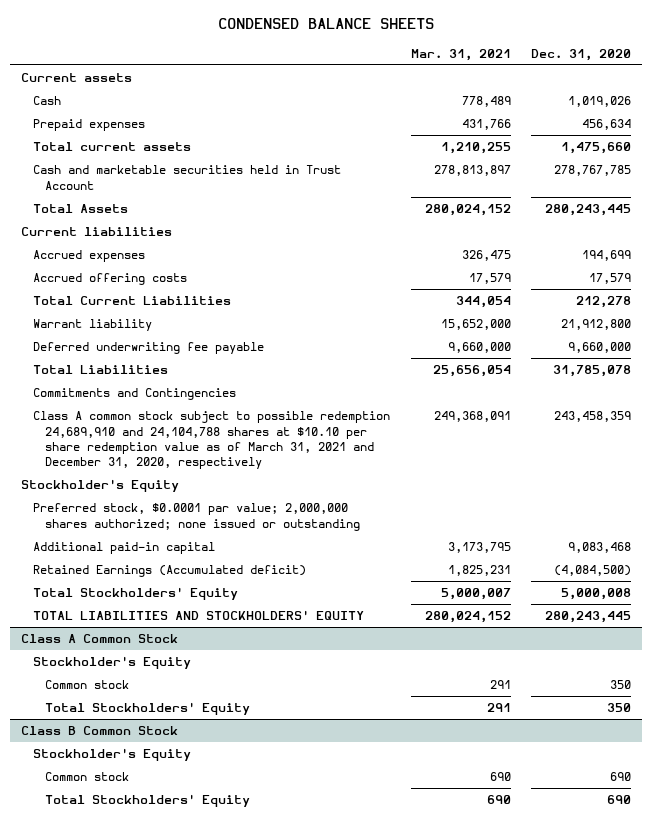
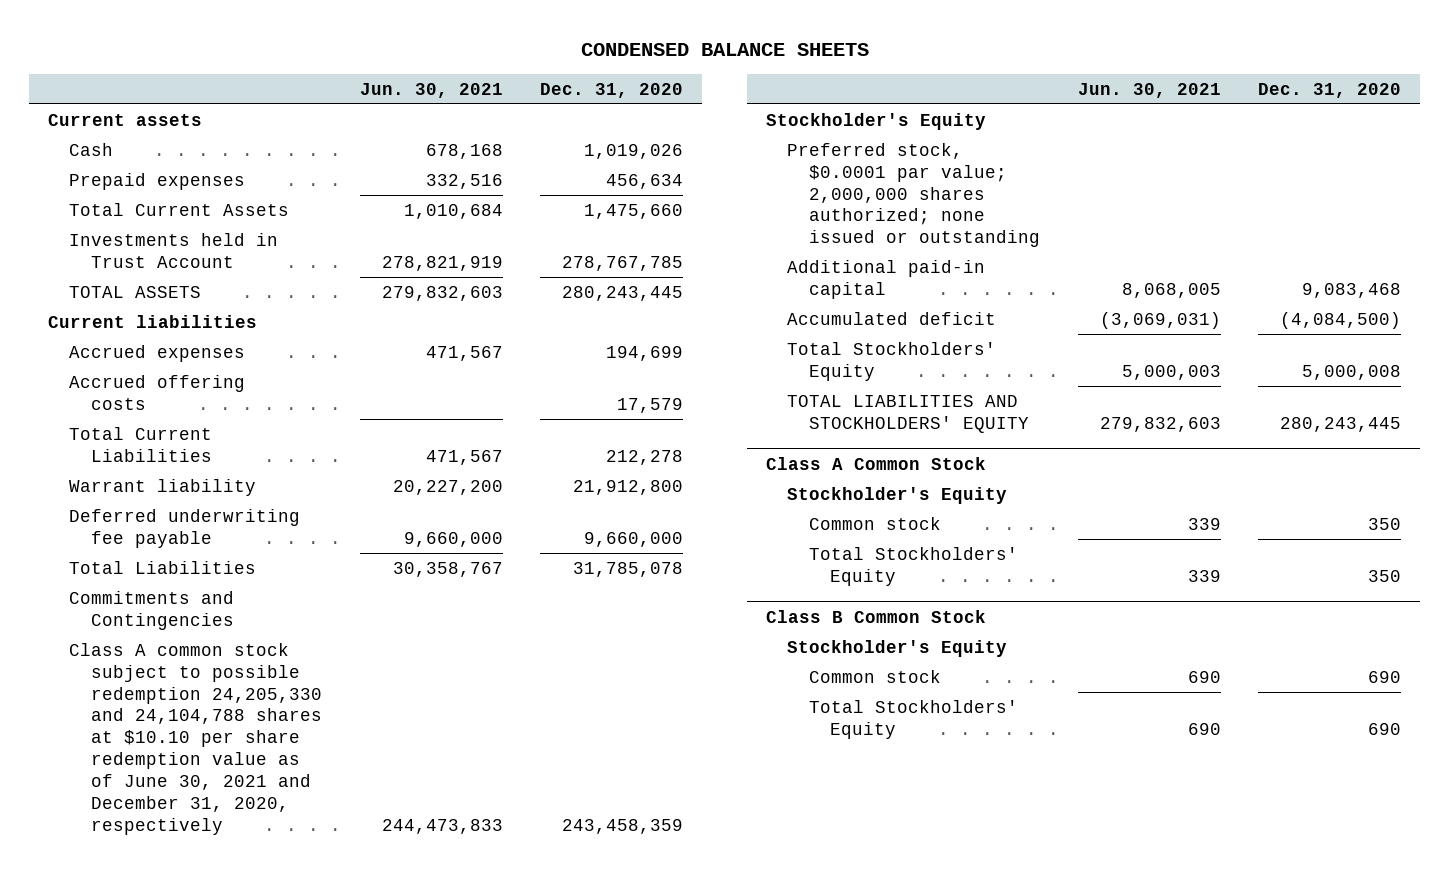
- | Mar. 31, 2021 | Dec. 31, 2020
+ | Jun. 30, 2021 | Dec. 31, 2020
- Total current assets | 1,210,255 | 1,475,660
- Cash and marketable securities held in Trust Account | 278,813,897 | 278,767,785
- Total Assets | 280,024,152 | 280,243,445
+ Total Current Assets | 1,010,684 | 1,475,660
+ Investments held in Trust Account | 278,821,919 | 278,767,785
+ TOTAL ASSETS | 279,832,603 | 280,243,445
- Class A common stock subject to possible redemption 24,689,910 and 24,104,788 shares at $10.10 per share redemption value as of March 31, 2021 and December 31, 2020, respectively | 249,368,091 | 243,458,359
+ Class A common stock subject to possible redemption 24,205,330 and 24,104,788 shares at $10.10 per share redemption value as of June 30, 2021 and December 31, 2020, respectively | 244,473,833 | 243,458,359
- Retained Earnings (Accumulated deficit) | 1,825,231 | (4,084,500)
+ Accumulated deficit | (3,069,031) | (4,084,500)

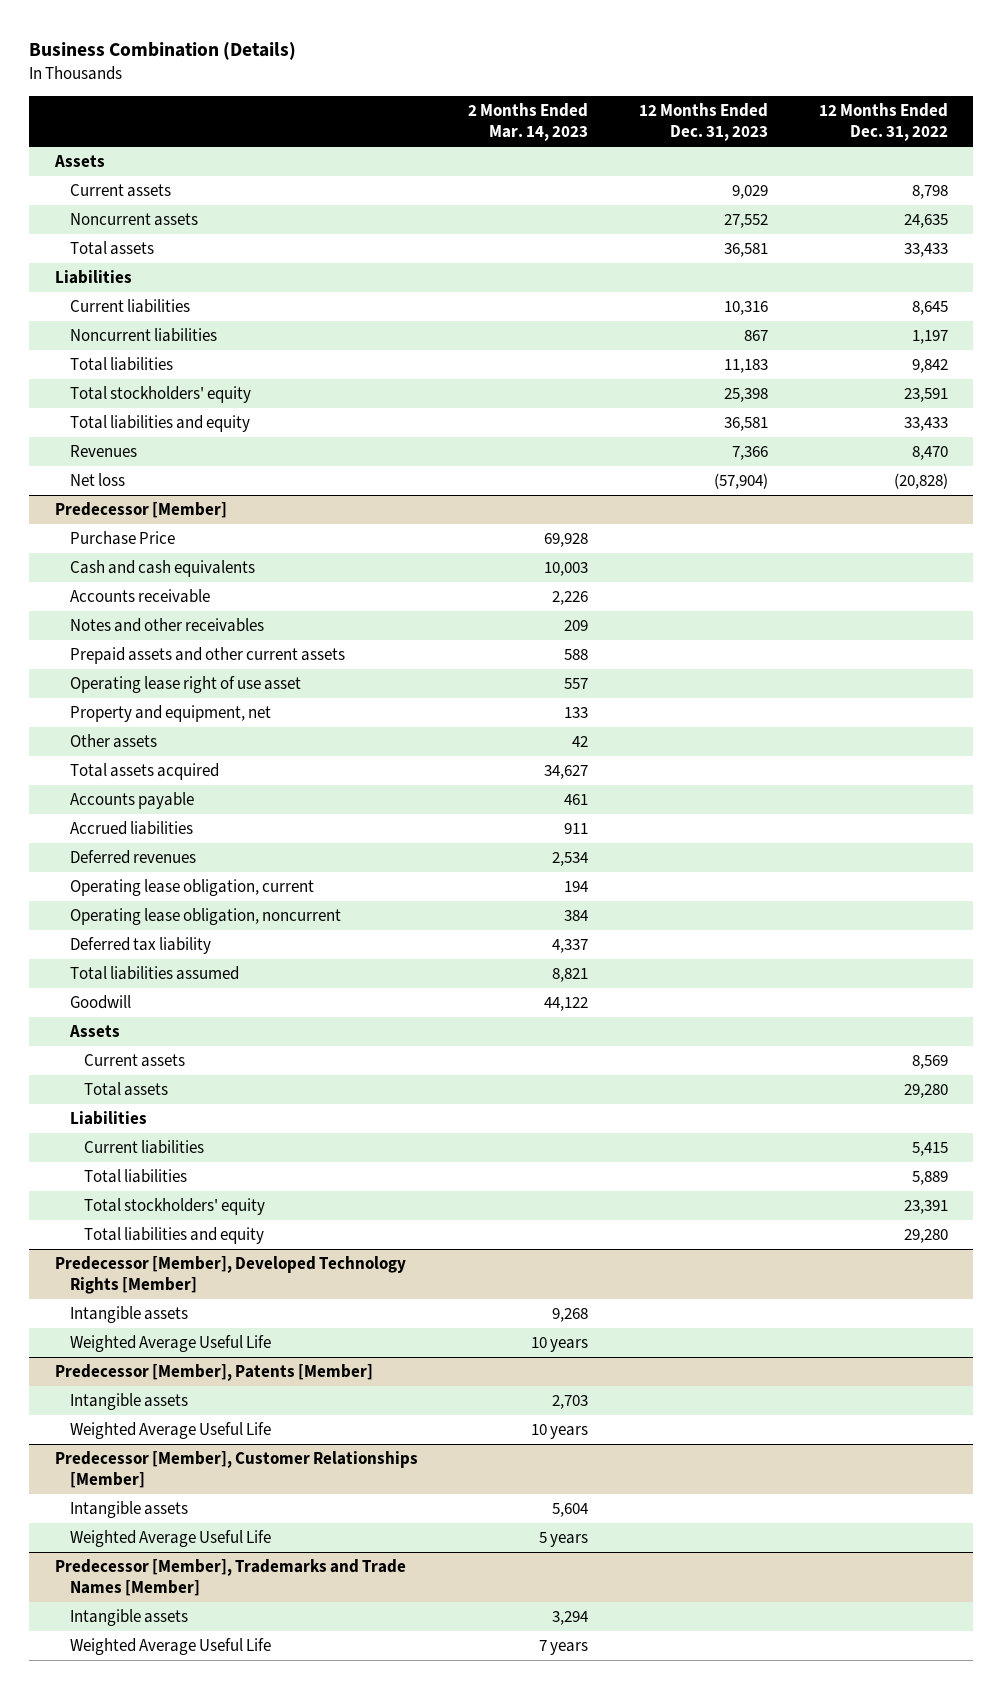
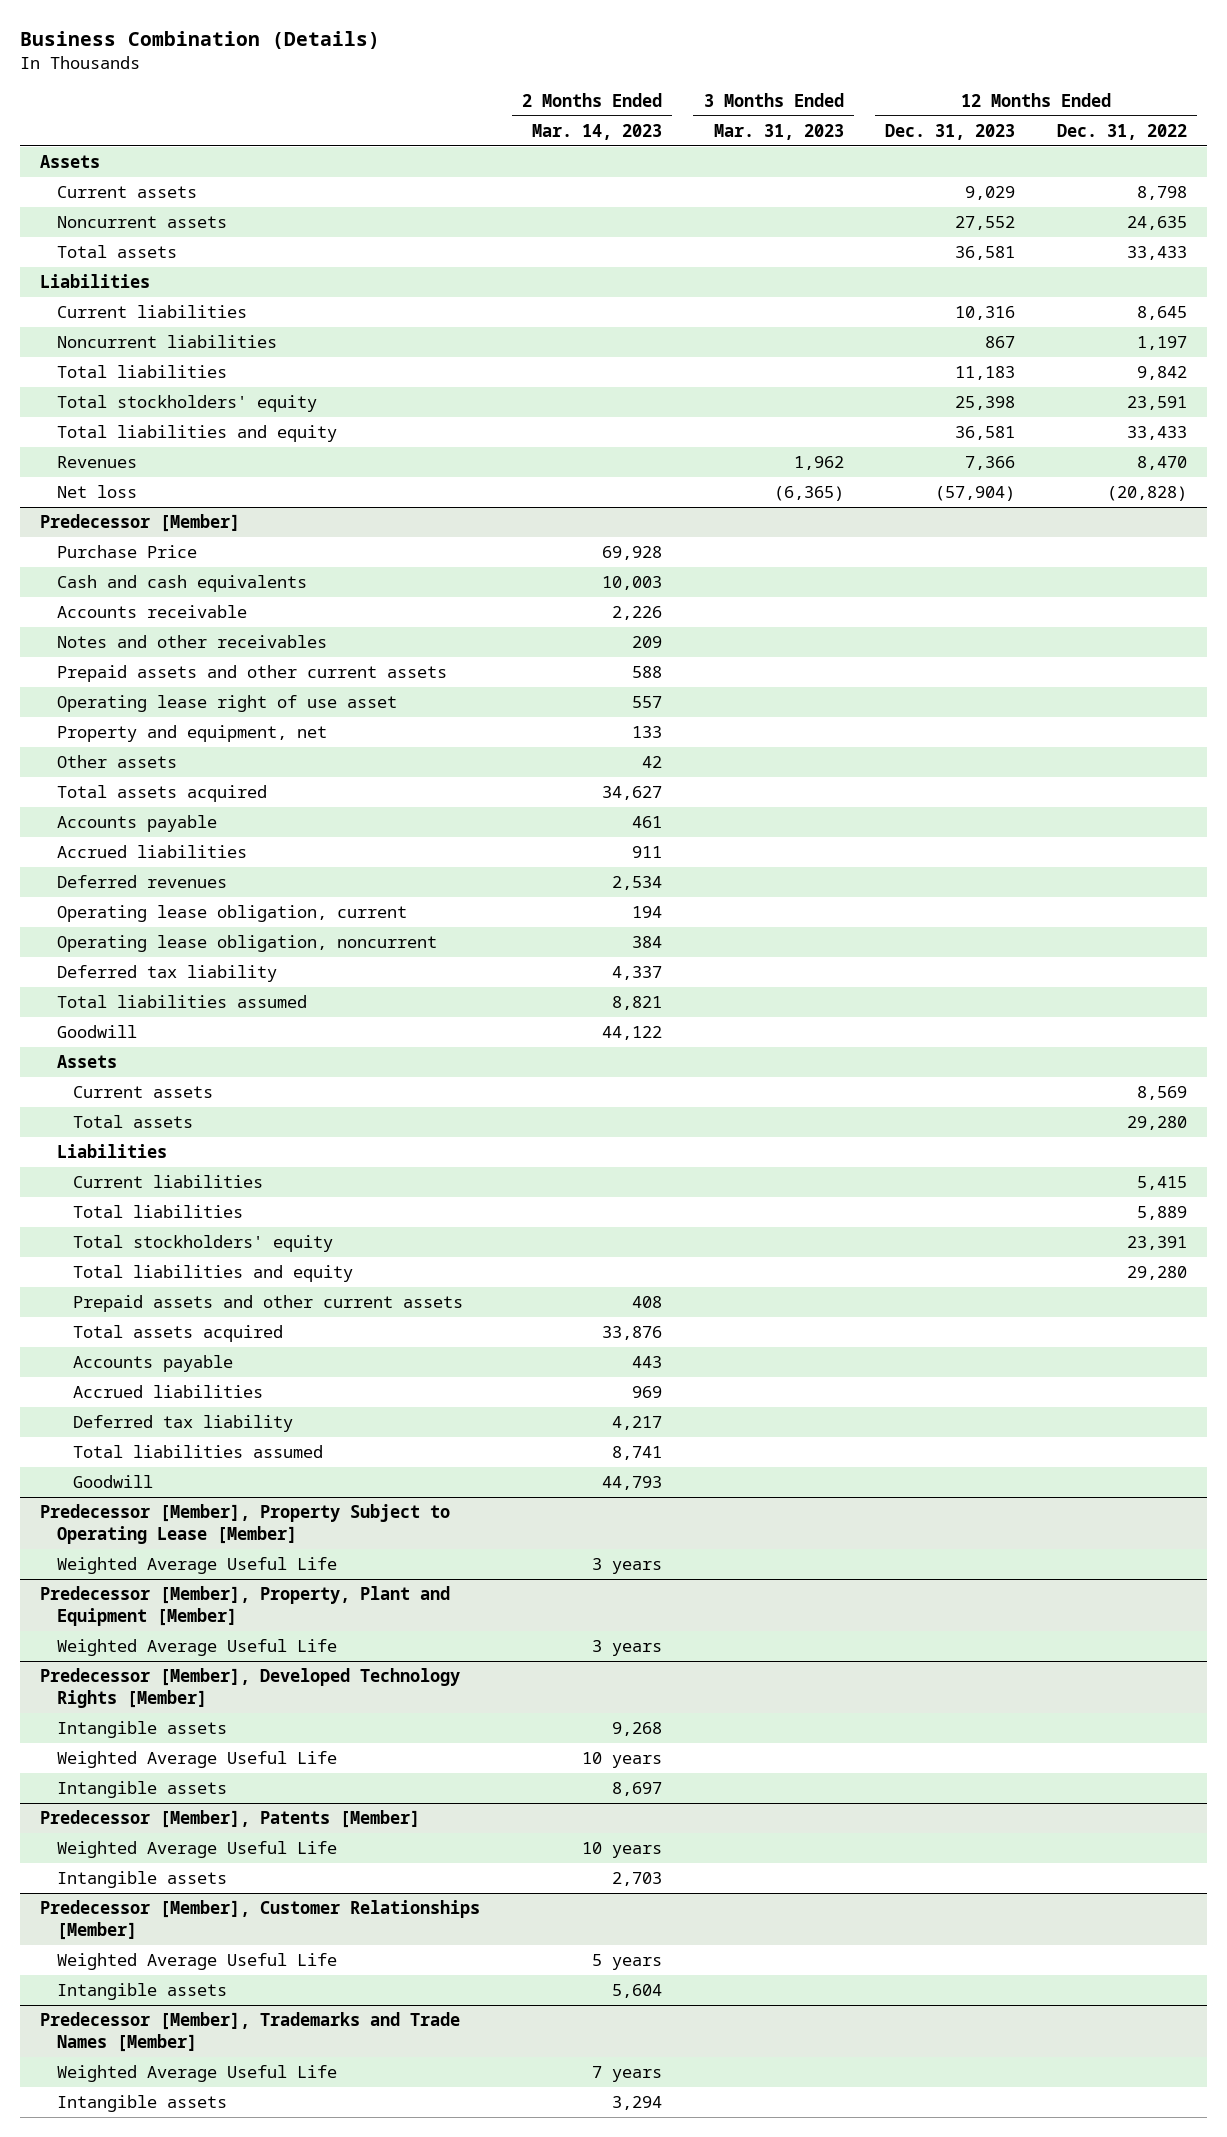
- | 2 Months Ended Mar. 14, 2023 | 12 Months Ended Dec. 31, 2023 | 12 Months Ended Dec. 31, 2022
+ | 2 Months Ended Mar. 14, 2023 | 3 Months Ended Mar. 31, 2023 | 12 Months Ended Dec. 31, 2023 | 12 Months Ended Dec. 31, 2022
@ Predecessor [Member]
+ Prepaid assets and other current assets | 408 | | |
+ Total assets acquired | 33,876 | | |
+ Accounts payable | 443 | | |
+ Accrued liabilities | 969 | | |
+ Deferred tax liability | 4,217 | | |
+ Total liabilities assumed | 8,741 | | |
+ Goodwill | 44,793 | | |
+ Predecessor [Member], Property Subject to Operating Lease [Member]
+ Weighted Average Useful Life | 3 years | | |
+ Predecessor [Member], Property, Plant and Equipment [Member]
+ Weighted Average Useful Life | 3 years | | |
@ Predecessor [Member], Developed Technology Rights [Member]
+ Intangible assets | 8,697 | | |
@ Predecessor [Member], Patents [Member]
moved down: Intangible assets | 2,703 | | |
@ Predecessor [Member], Customer Relationships [Member]
moved down: Intangible assets | 5,604 | | |
@ Predecessor [Member], Trademarks and Trade Names [Member]
moved down: Intangible assets | 3,294 | | |

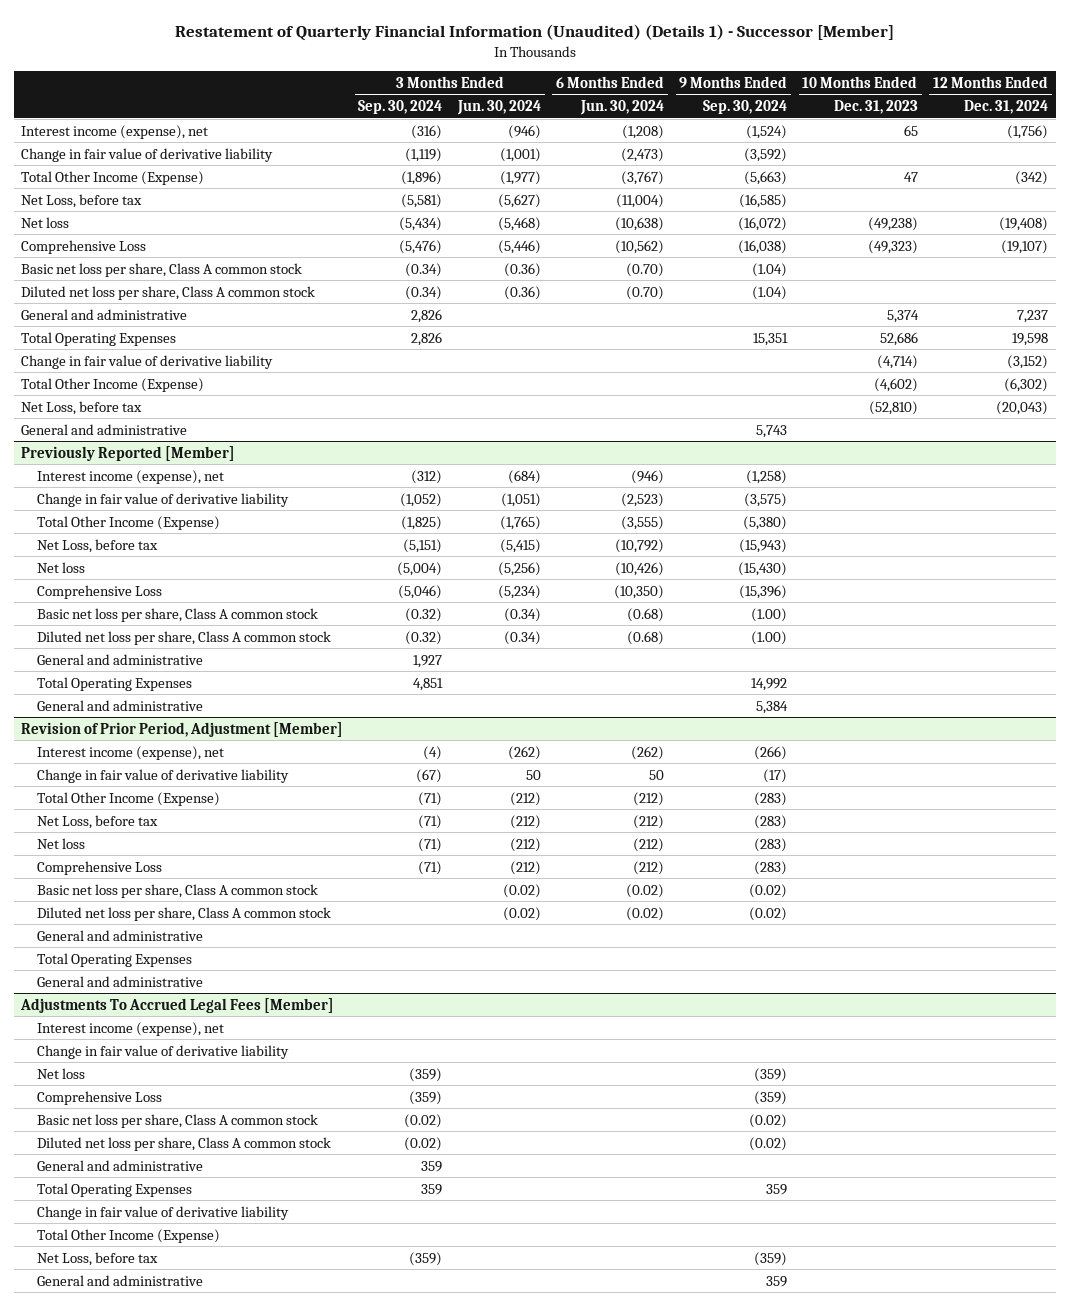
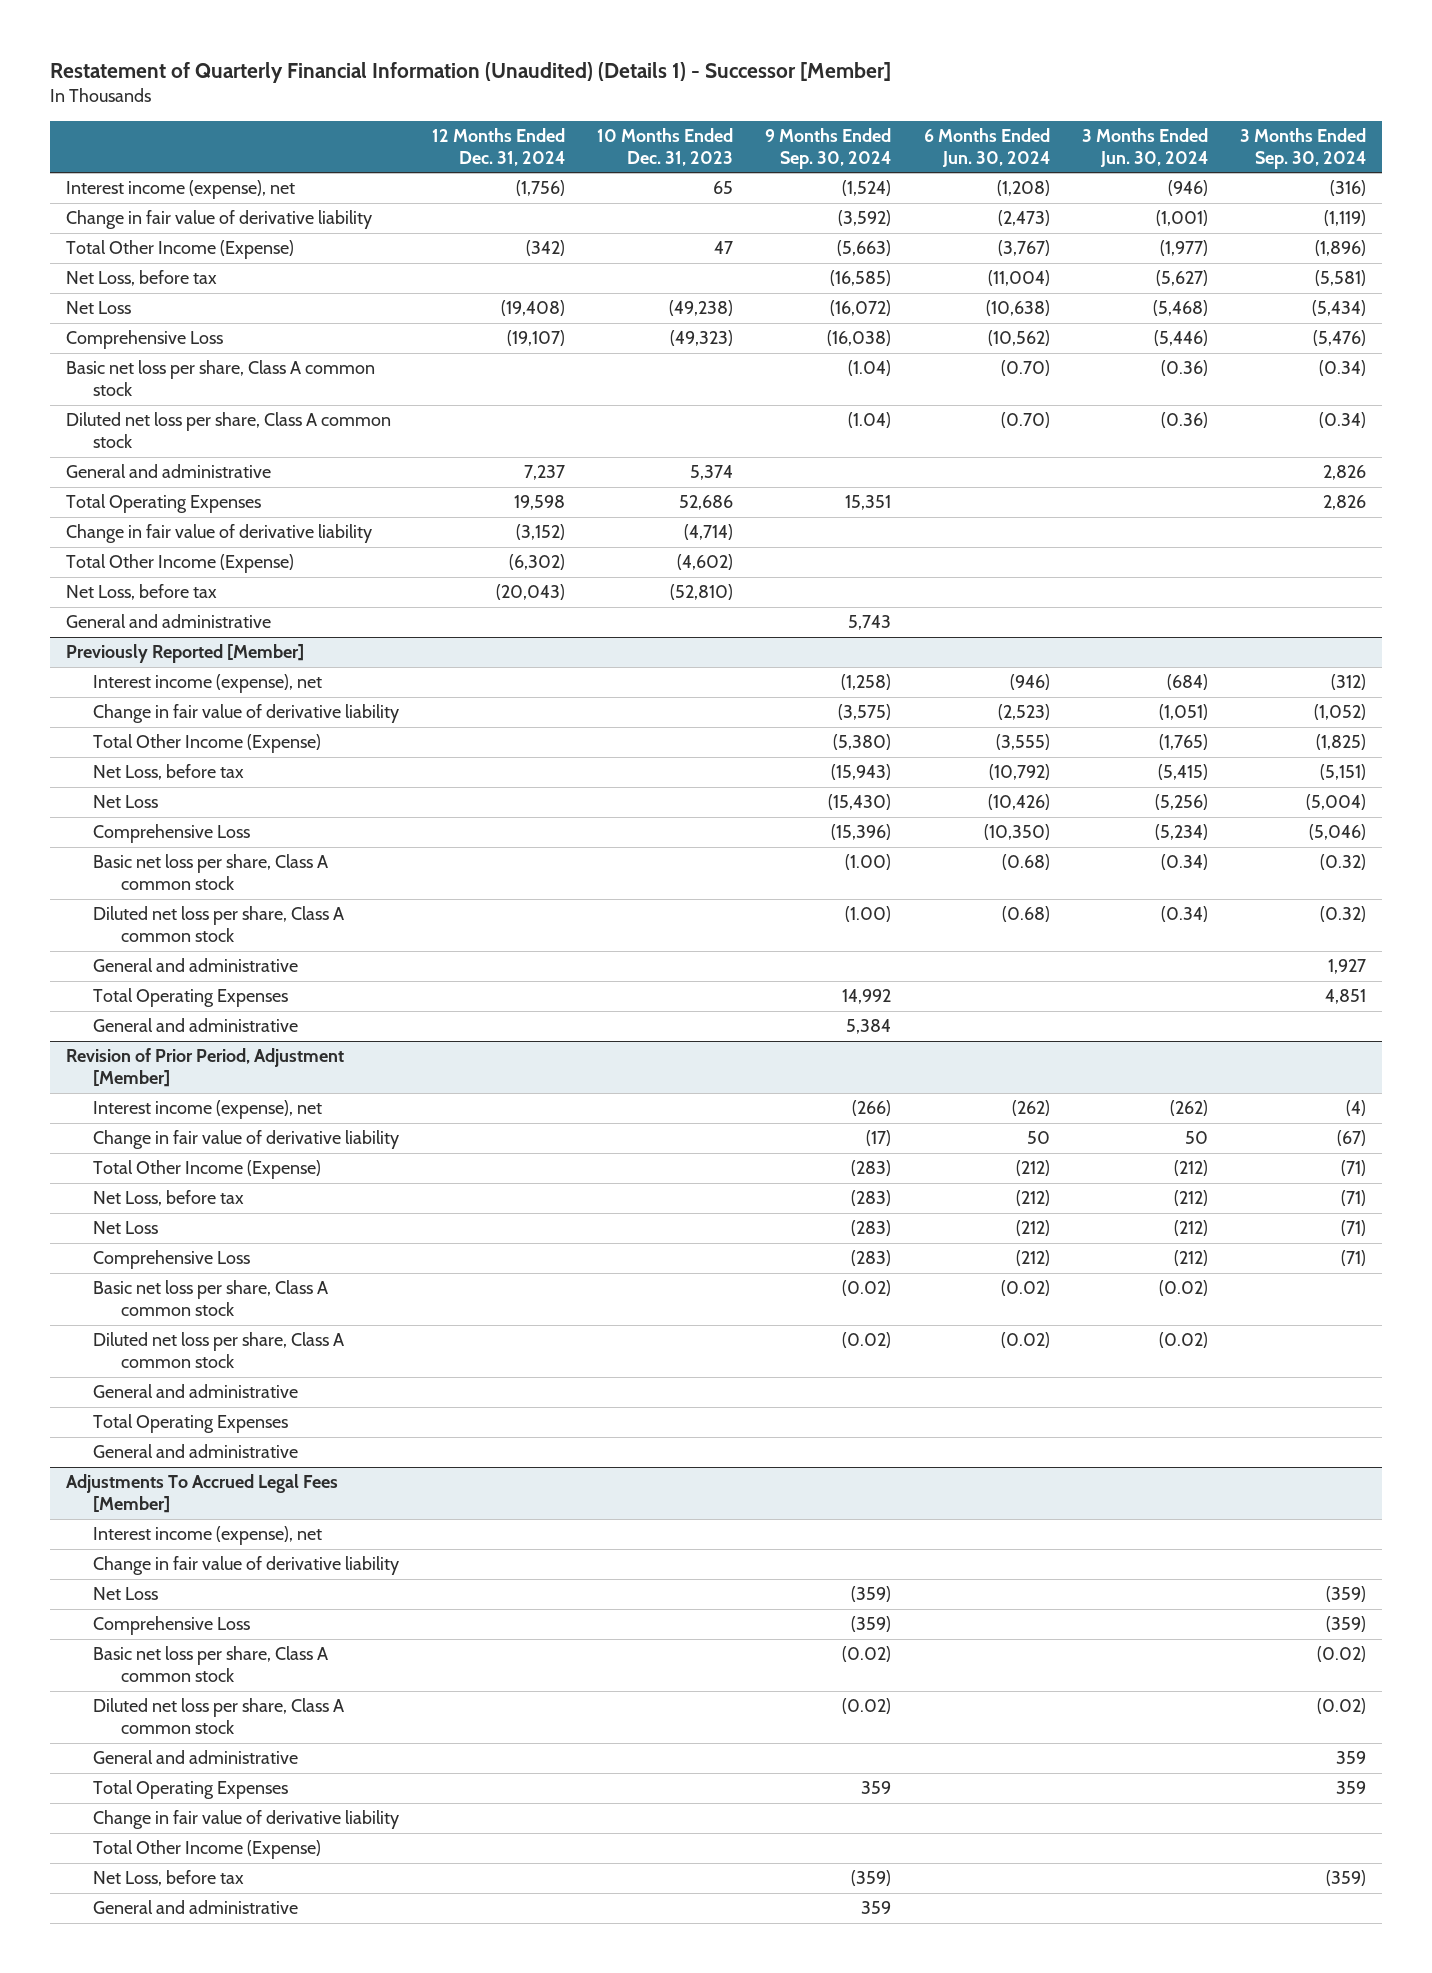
- | 3 Months Ended Sep. 30, 2024 | 3 Months Ended Jun. 30, 2024 | 6 Months Ended Jun. 30, 2024 | 9 Months Ended Sep. 30, 2024 | 10 Months Ended Dec. 31, 2023 | 12 Months Ended Dec. 31, 2024
+ | 12 Months Ended Dec. 31, 2024 | 10 Months Ended Dec. 31, 2023 | 9 Months Ended Sep. 30, 2024 | 6 Months Ended Jun. 30, 2024 | 3 Months Ended Jun. 30, 2024 | 3 Months Ended Sep. 30, 2024
- Net loss | (5,434) | (5,468) | (10,638) | (16,072) | (49,238) | (19,408)
+ Net Loss | (19,408) | (49,238) | (16,072) | (10,638) | (5,468) | (5,434)
@ Previously Reported [Member]
- Net loss | (5,004) | (5,256) | (10,426) | (15,430) | |
+ Net Loss | | | (15,430) | (10,426) | (5,256) | (5,004)
@ Revision of Prior Period, Adjustment [Member]
- Net loss | (71) | (212) | (212) | (283) | |
+ Net Loss | | | (283) | (212) | (212) | (71)
@ Adjustments To Accrued Legal Fees [Member]
- Net loss | (359) | | | (359) | |
+ Net Loss | | | (359) | | | (359)

